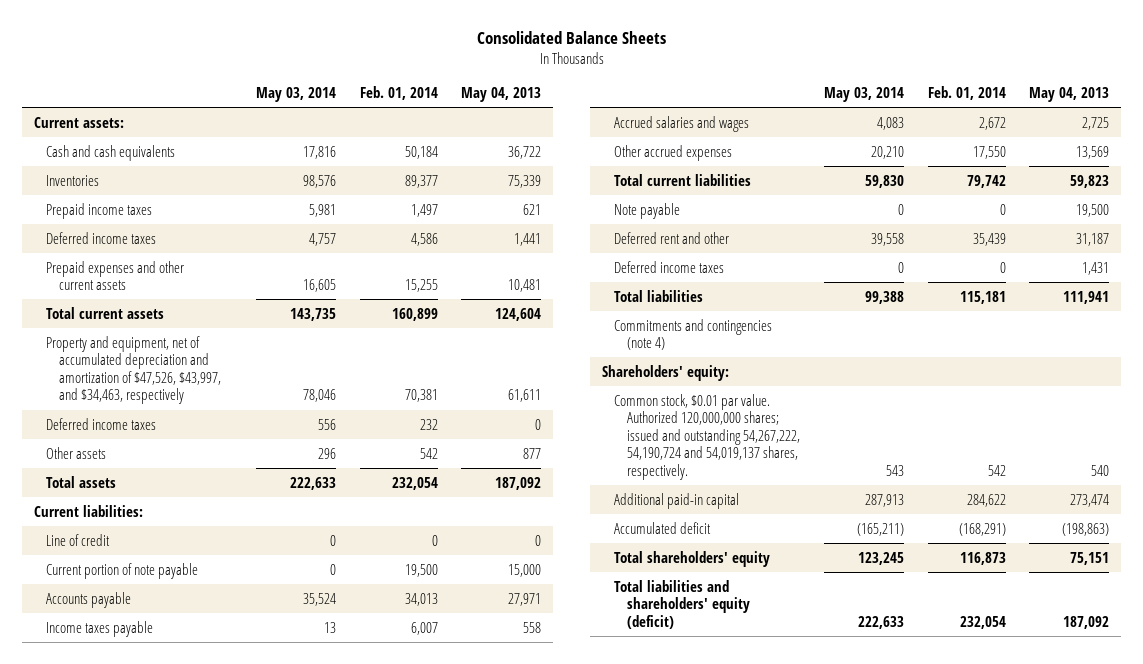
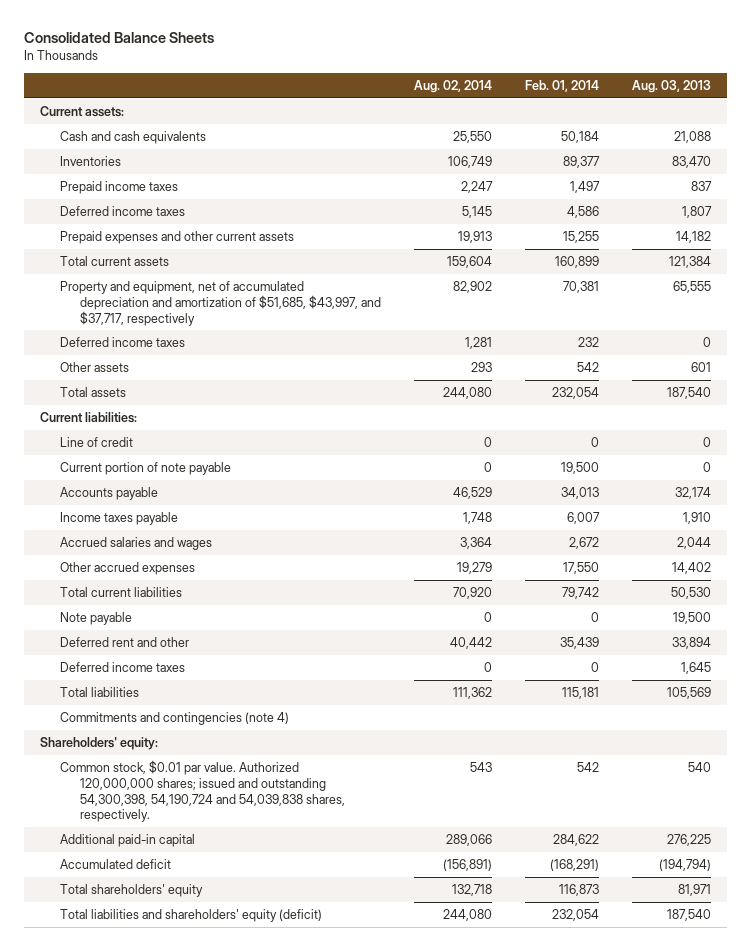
- | May 03, 2014 | Feb. 01, 2014 | May 04, 2013
+ | Aug. 02, 2014 | Feb. 01, 2014 | Aug. 03, 2013
- Property and equipment, net of accumulated depreciation and amortization of $47,526, $43,997, and $34,463, respectively | 78,046 | 70,381 | 61,611
+ Property and equipment, net of accumulated depreciation and amortization of $51,685, $43,997, and $37,717, respectively | 82,902 | 70,381 | 65,555
- Common stock, $0.01 par value. Authorized 120,000,000 shares; issued and outstanding 54,267,222, 54,190,724 and 54,019,137 shares, respectively. | 543 | 542 | 540
+ Common stock, $0.01 par value. Authorized 120,000,000 shares; issued and outstanding 54,300,398, 54,190,724 and 54,039,838 shares, respectively. | 543 | 542 | 540

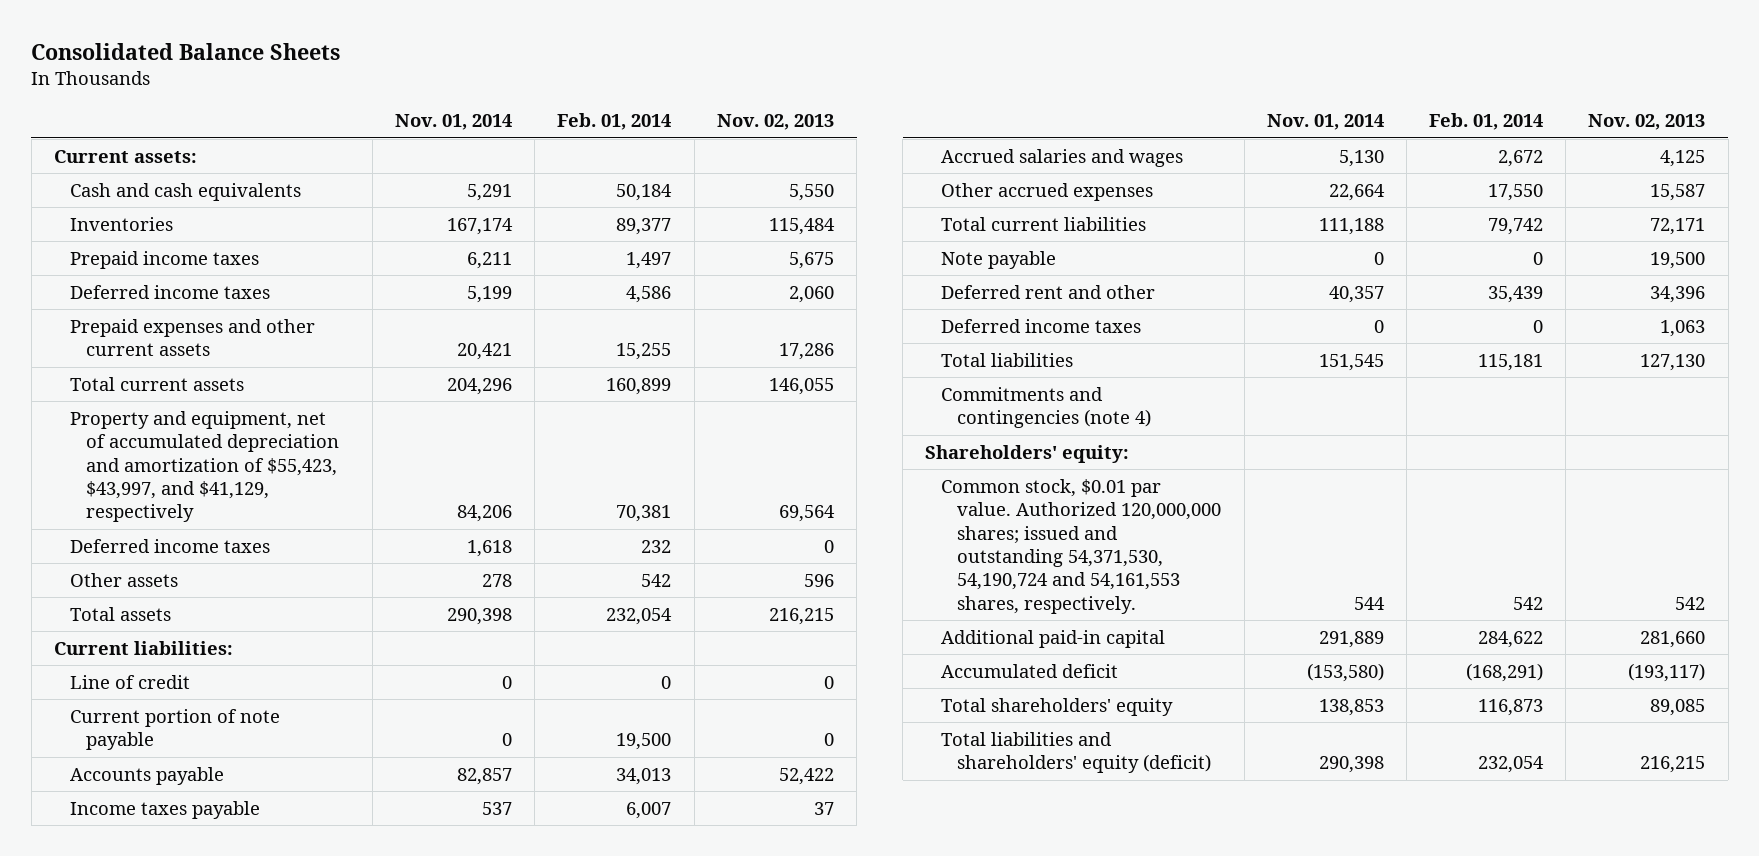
- | Aug. 02, 2014 | Feb. 01, 2014 | Aug. 03, 2013
+ | Nov. 01, 2014 | Feb. 01, 2014 | Nov. 02, 2013
- Property and equipment, net of accumulated depreciation and amortization of $51,685, $43,997, and $37,717, respectively | 82,902 | 70,381 | 65,555
+ Property and equipment, net of accumulated depreciation and amortization of $55,423, $43,997, and $41,129, respectively | 84,206 | 70,381 | 69,564
- Common stock, $0.01 par value. Authorized 120,000,000 shares; issued and outstanding 54,300,398, 54,190,724 and 54,039,838 shares, respectively. | 543 | 542 | 540
+ Common stock, $0.01 par value. Authorized 120,000,000 shares; issued and outstanding 54,371,530, 54,190,724 and 54,161,553 shares, respectively. | 544 | 542 | 542

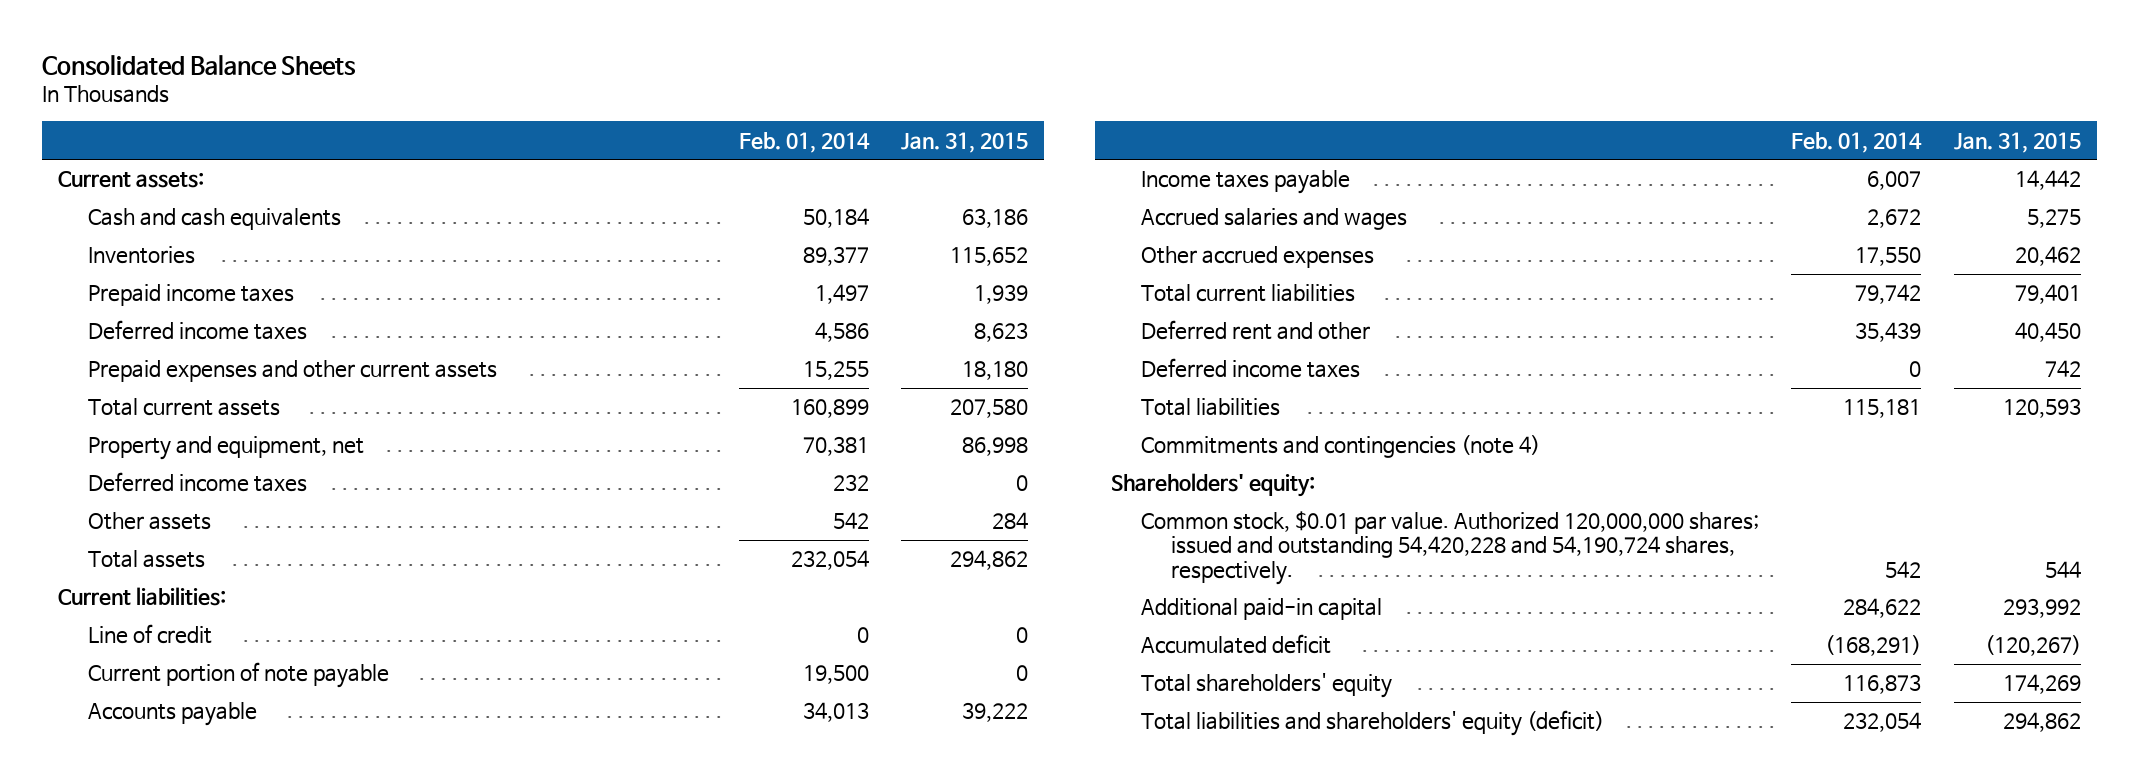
- | Nov. 01, 2014 | Feb. 01, 2014 | Nov. 02, 2013
+ | Feb. 01, 2014 | Jan. 31, 2015
- Property and equipment, net of accumulated depreciation and amortization of $55,423, $43,997, and $41,129, respectively | 84,206 | 70,381 | 69,564
+ Property and equipment, net | 70,381 | 86,998
- Note payable | 0 | 0 | 19,500
- Common stock, $0.01 par value. Authorized 120,000,000 shares; issued and outstanding 54,371,530, 54,190,724 and 54,161,553 shares, respectively. | 544 | 542 | 542
+ Common stock, $0.01 par value. Authorized 120,000,000 shares; issued and outstanding 54,420,228 and 54,190,724 shares, respectively. | 542 | 544

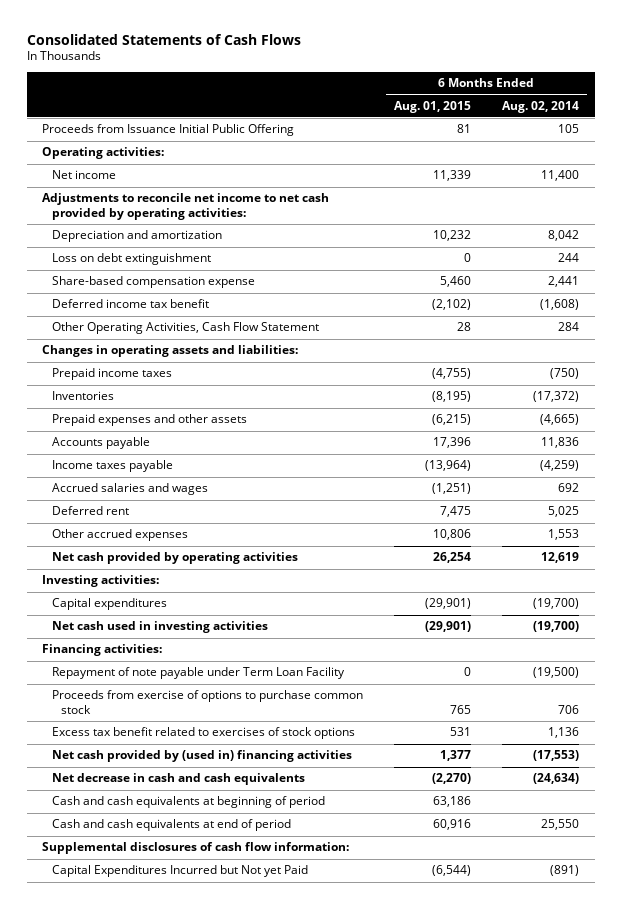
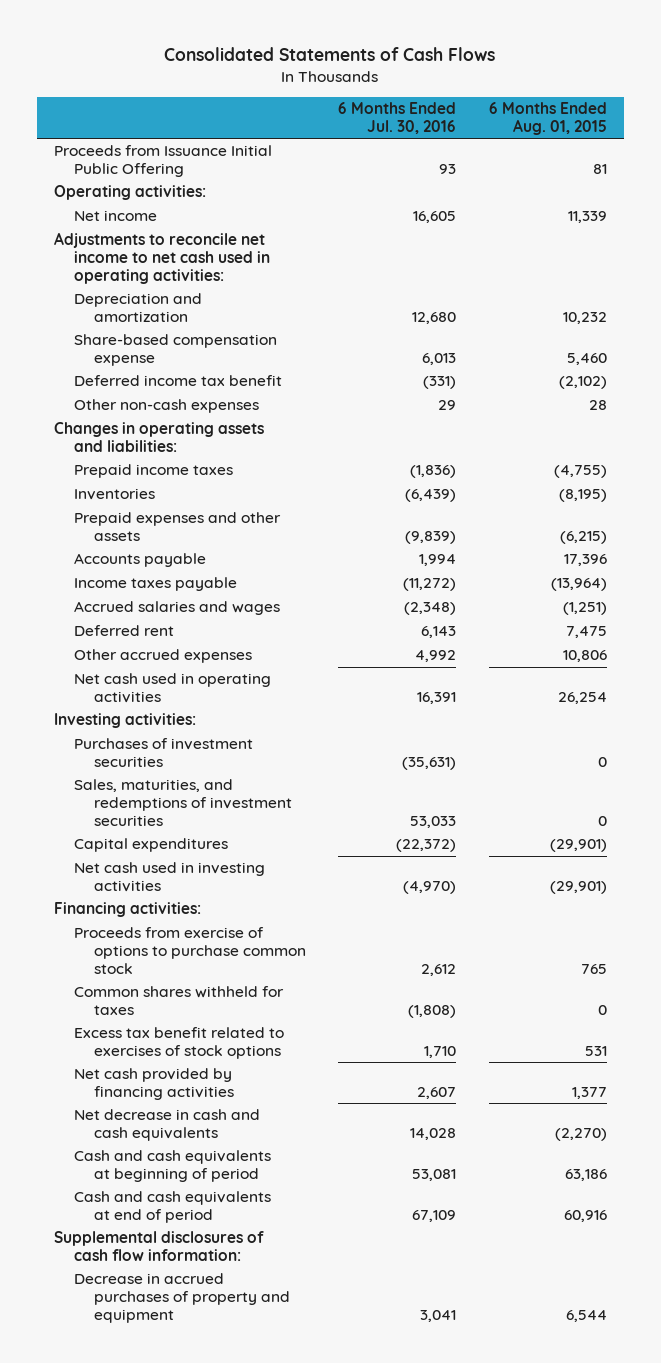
- | 6 Months Ended Aug. 01, 2015 | 6 Months Ended Aug. 02, 2014
+ | 6 Months Ended Jul. 30, 2016 | 6 Months Ended Aug. 01, 2015
- Adjustments to reconcile net income to net cash provided by operating activities:
+ Adjustments to reconcile net income to net cash used in operating activities:
- Loss on debt extinguishment | 0 | 244
- Other Operating Activities, Cash Flow Statement | 28 | 284
+ Other non-cash expenses | 29 | 28
- Net cash provided by operating activities | 26,254 | 12,619
+ Net cash used in operating activities | 16,391 | 26,254
+ Purchases of investment securities | (35,631) | 0
+ Sales, maturities, and redemptions of investment securities | 53,033 | 0
- Repayment of note payable under Term Loan Facility | 0 | (19,500)
+ Common shares withheld for taxes | (1,808) | 0
- Net cash provided by (used in) financing activities | 1,377 | (17,553)
+ Net cash provided by financing activities | 2,607 | 1,377
- Capital Expenditures Incurred but Not yet Paid | (6,544) | (891)
+ Decrease in accrued purchases of property and equipment | 3,041 | 6,544

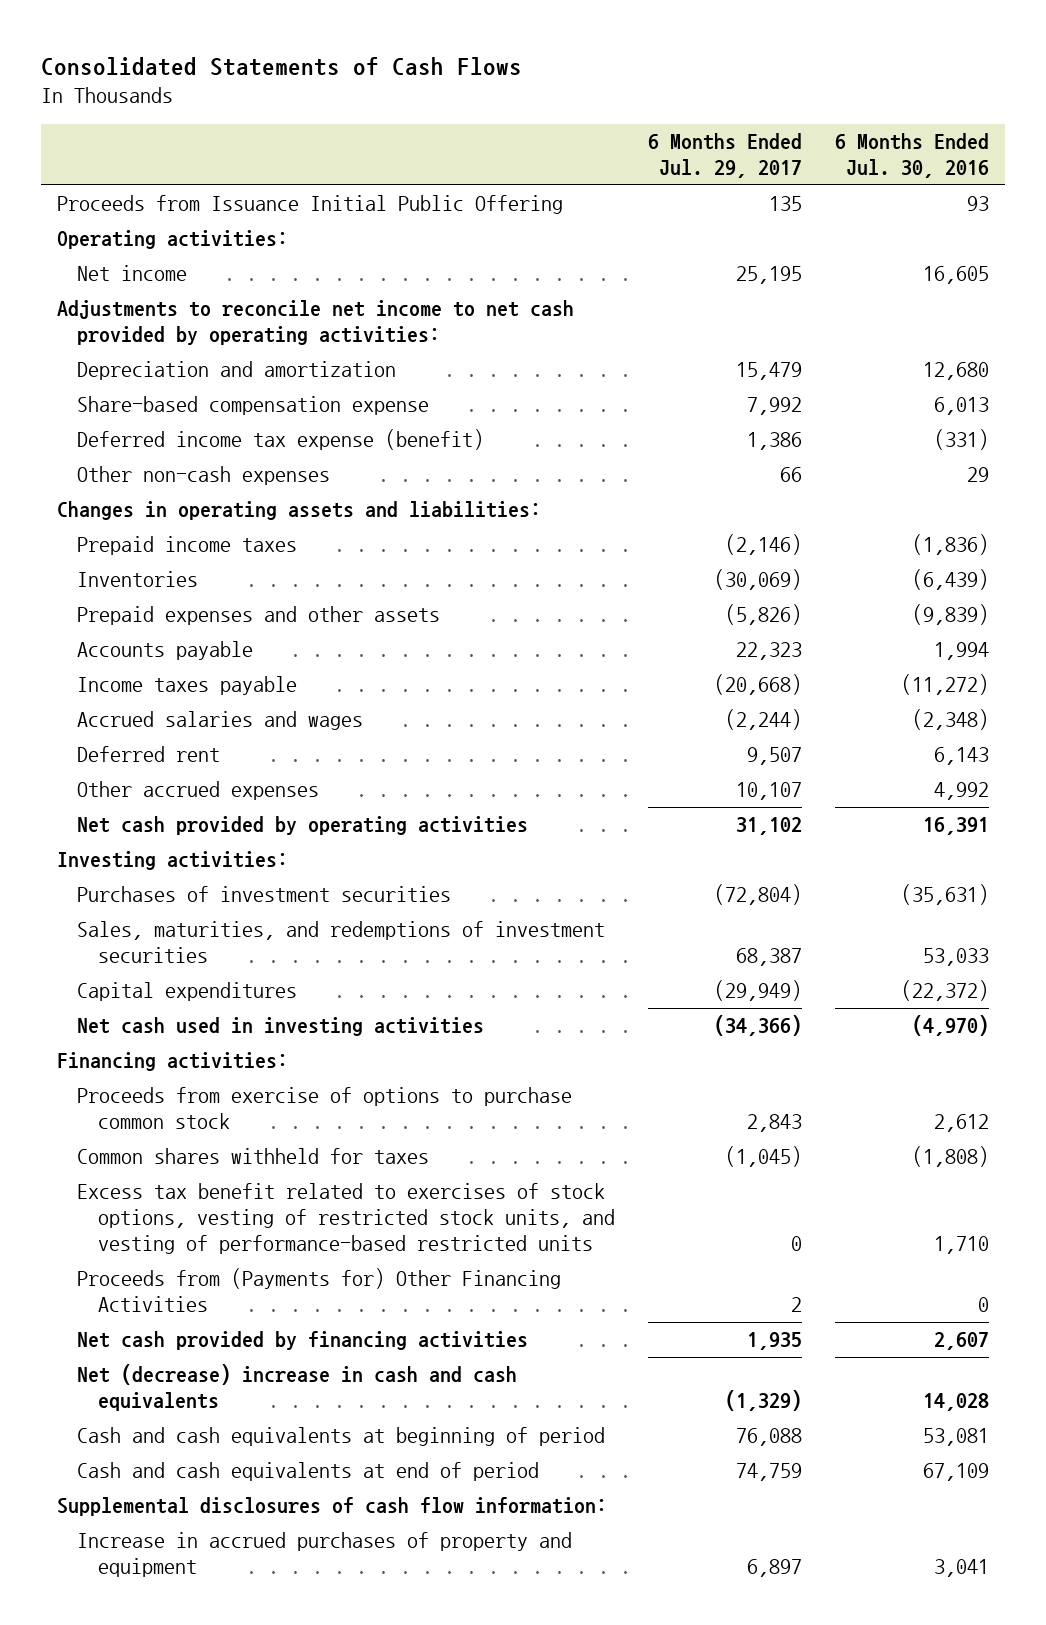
- | 6 Months Ended Jul. 30, 2016 | 6 Months Ended Aug. 01, 2015
+ | 6 Months Ended Jul. 29, 2017 | 6 Months Ended Jul. 30, 2016
- Adjustments to reconcile net income to net cash used in operating activities:
+ Adjustments to reconcile net income to net cash provided by operating activities:
- Deferred income tax benefit | (331) | (2,102)
+ Deferred income tax expense (benefit) | 1,386 | (331)
- Net cash used in operating activities | 16,391 | 26,254
+ Net cash provided by operating activities | 31,102 | 16,391
- Excess tax benefit related to exercises of stock options | 1,710 | 531
+ Excess tax benefit related to exercises of stock options, vesting of restricted stock units, and vesting of performance-based restricted units | 0 | 1,710
+ Proceeds from (Payments for) Other Financing Activities | 2 | 0
- Net decrease in cash and cash equivalents | 14,028 | (2,270)
+ Net (decrease) increase in cash and cash equivalents | (1,329) | 14,028
- Decrease in accrued purchases of property and equipment | 3,041 | 6,544
+ Increase in accrued purchases of property and equipment | 6,897 | 3,041

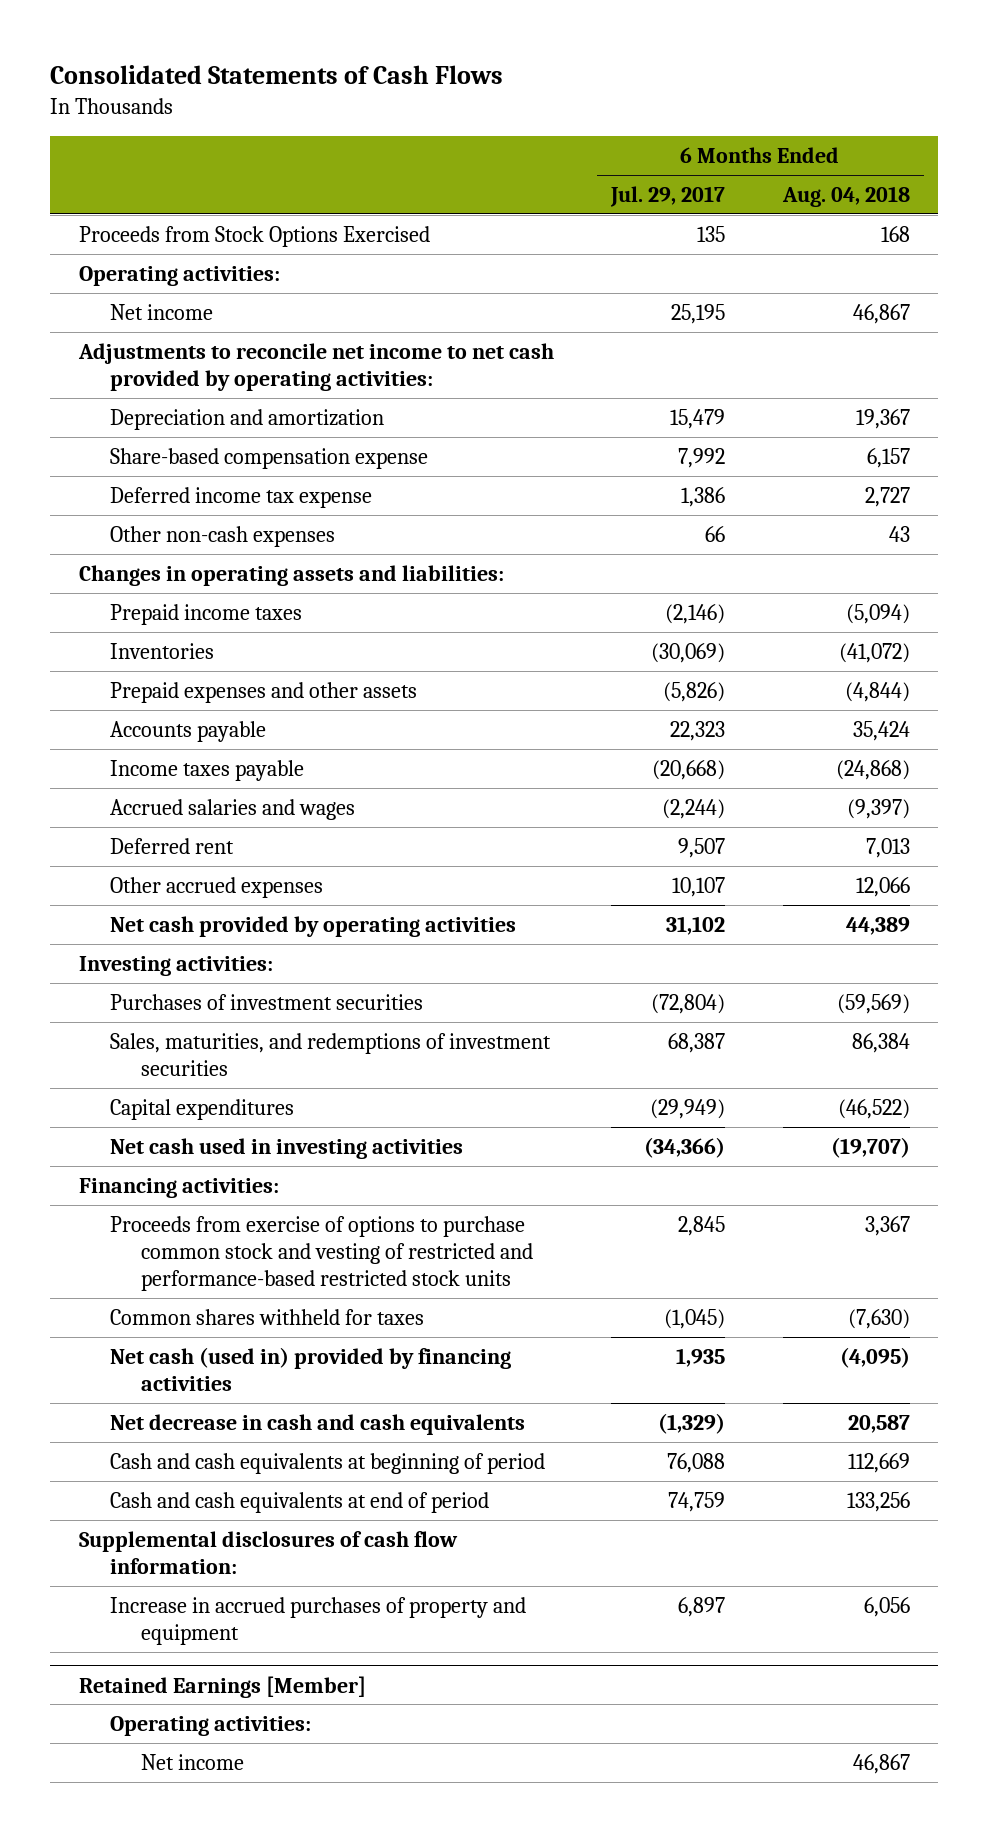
- | 6 Months Ended Jul. 29, 2017 | 6 Months Ended Jul. 30, 2016
+ | 6 Months Ended Jul. 29, 2017 | 6 Months Ended Aug. 04, 2018
- Proceeds from Issuance Initial Public Offering | 135 | 93
+ Proceeds from Stock Options Exercised | 135 | 168
- Deferred income tax expense (benefit) | 1,386 | (331)
+ Deferred income tax expense | 1,386 | 2,727
- Proceeds from exercise of options to purchase common stock | 2,843 | 2,612
+ Proceeds from exercise of options to purchase common stock and vesting of restricted and performance-based restricted stock units | 2,845 | 3,367
- Excess tax benefit related to exercises of stock options, vesting of restricted stock units, and vesting of performance-based restricted units | 0 | 1,710
- Proceeds from (Payments for) Other Financing Activities | 2 | 0
- Net cash provided by financing activities | 1,935 | 2,607
- Net (decrease) increase in cash and cash equivalents | (1,329) | 14,028
+ Net cash (used in) provided by financing activities | 1,935 | (4,095)
+ Net decrease in cash and cash equivalents | (1,329) | 20,587
+ Retained Earnings [Member]
+ Operating activities:
+ Net income | | 46,867

